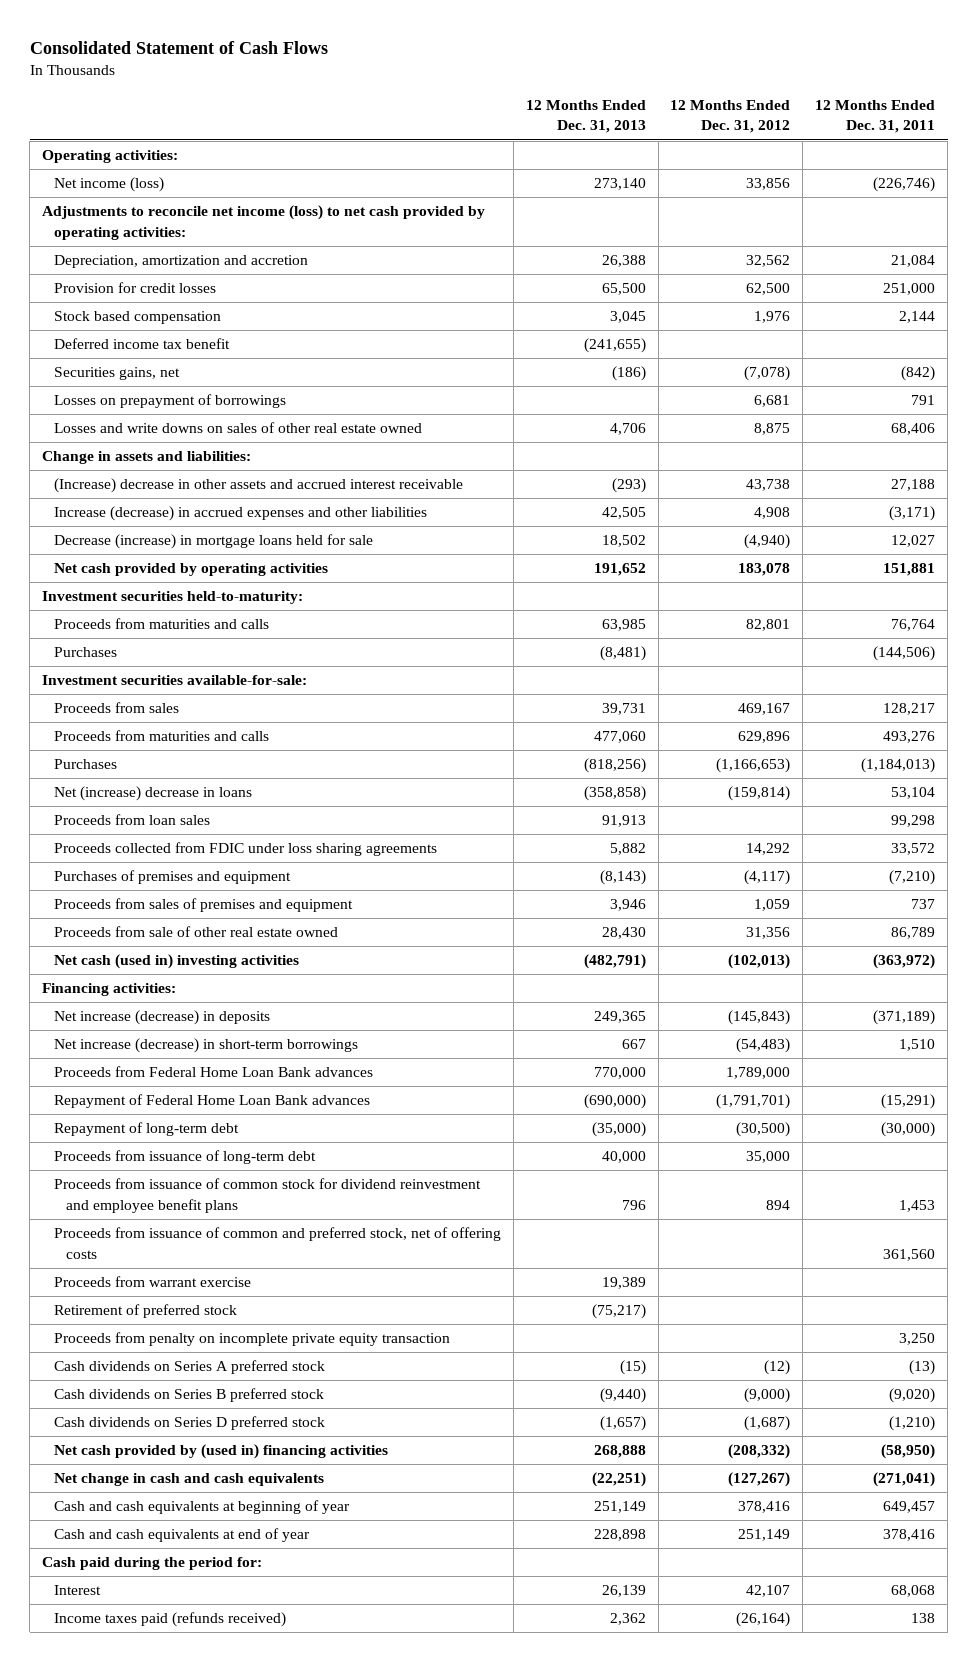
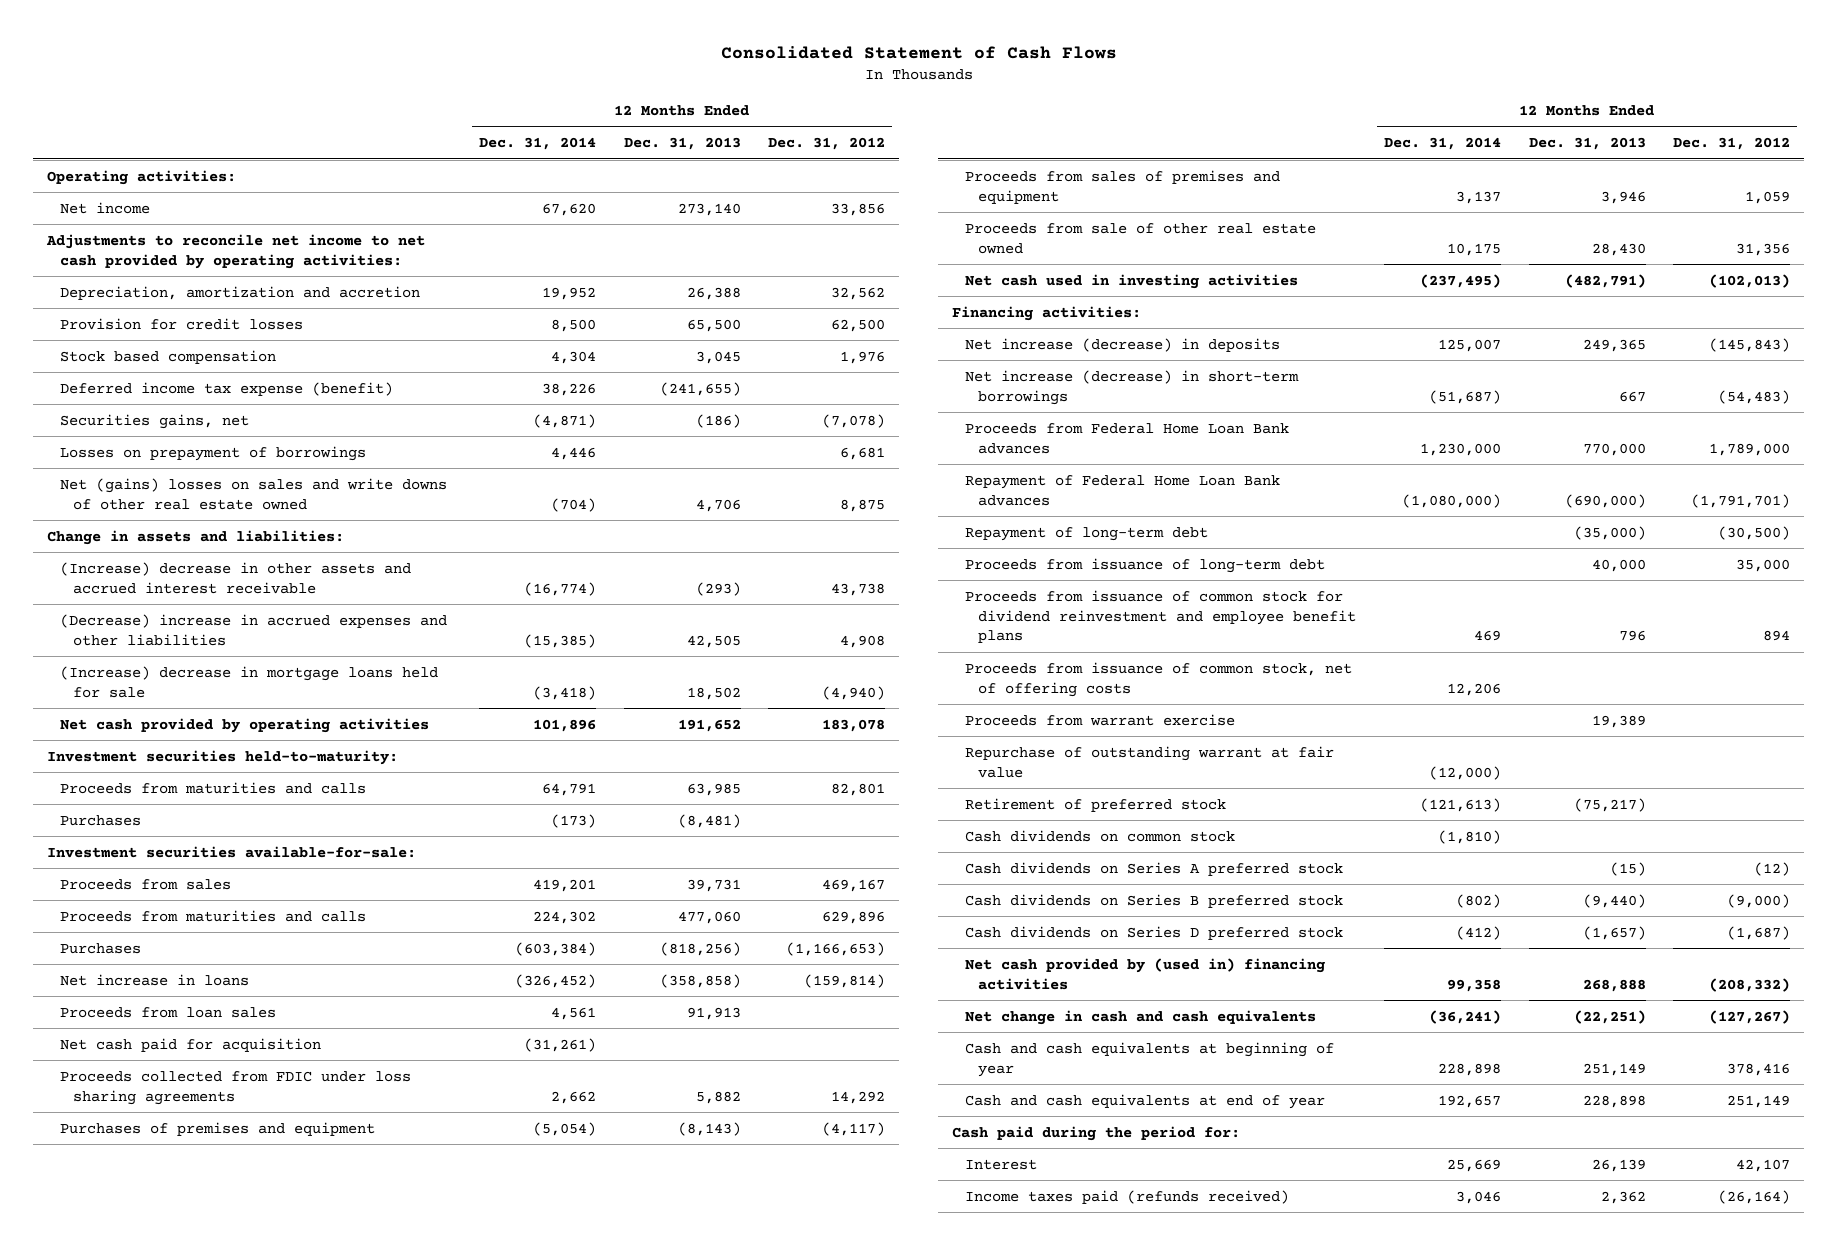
- | 12 Months Ended Dec. 31, 2013 | 12 Months Ended Dec. 31, 2012 | 12 Months Ended Dec. 31, 2011
+ | 12 Months Ended Dec. 31, 2014 | 12 Months Ended Dec. 31, 2013 | 12 Months Ended Dec. 31, 2012
- Net income (loss) | 273,140 | 33,856 | (226,746)
- Adjustments to reconcile net income (loss) to net cash provided by operating activities:
+ Net income | 67,620 | 273,140 | 33,856
+ Adjustments to reconcile net income to net cash provided by operating activities:
- Deferred income tax benefit | (241,655) | |
+ Deferred income tax expense (benefit) | 38,226 | (241,655) |
- Losses and write downs on sales of other real estate owned | 4,706 | 8,875 | 68,406
+ Net (gains) losses on sales and write downs of other real estate owned | (704) | 4,706 | 8,875
- Increase (decrease) in accrued expenses and other liabilities | 42,505 | 4,908 | (3,171)
- Decrease (increase) in mortgage loans held for sale | 18,502 | (4,940) | 12,027
+ (Decrease) increase in accrued expenses and other liabilities | (15,385) | 42,505 | 4,908
+ (Increase) decrease in mortgage loans held for sale | (3,418) | 18,502 | (4,940)
- Net (increase) decrease in loans | (358,858) | (159,814) | 53,104
+ Net increase in loans | (326,452) | (358,858) | (159,814)
+ Net cash paid for acquisition | (31,261) | |
- Net cash (used in) investing activities | (482,791) | (102,013) | (363,972)
+ Net cash used in investing activities | (237,495) | (482,791) | (102,013)
- Proceeds from issuance of common and preferred stock, net of offering costs | | | 361,560
+ Proceeds from issuance of common stock, net of offering costs | 12,206 | |
+ Repurchase of outstanding warrant at fair value | (12,000) | |
- Proceeds from penalty on incomplete private equity transaction | | | 3,250
+ Cash dividends on common stock | (1,810) | |

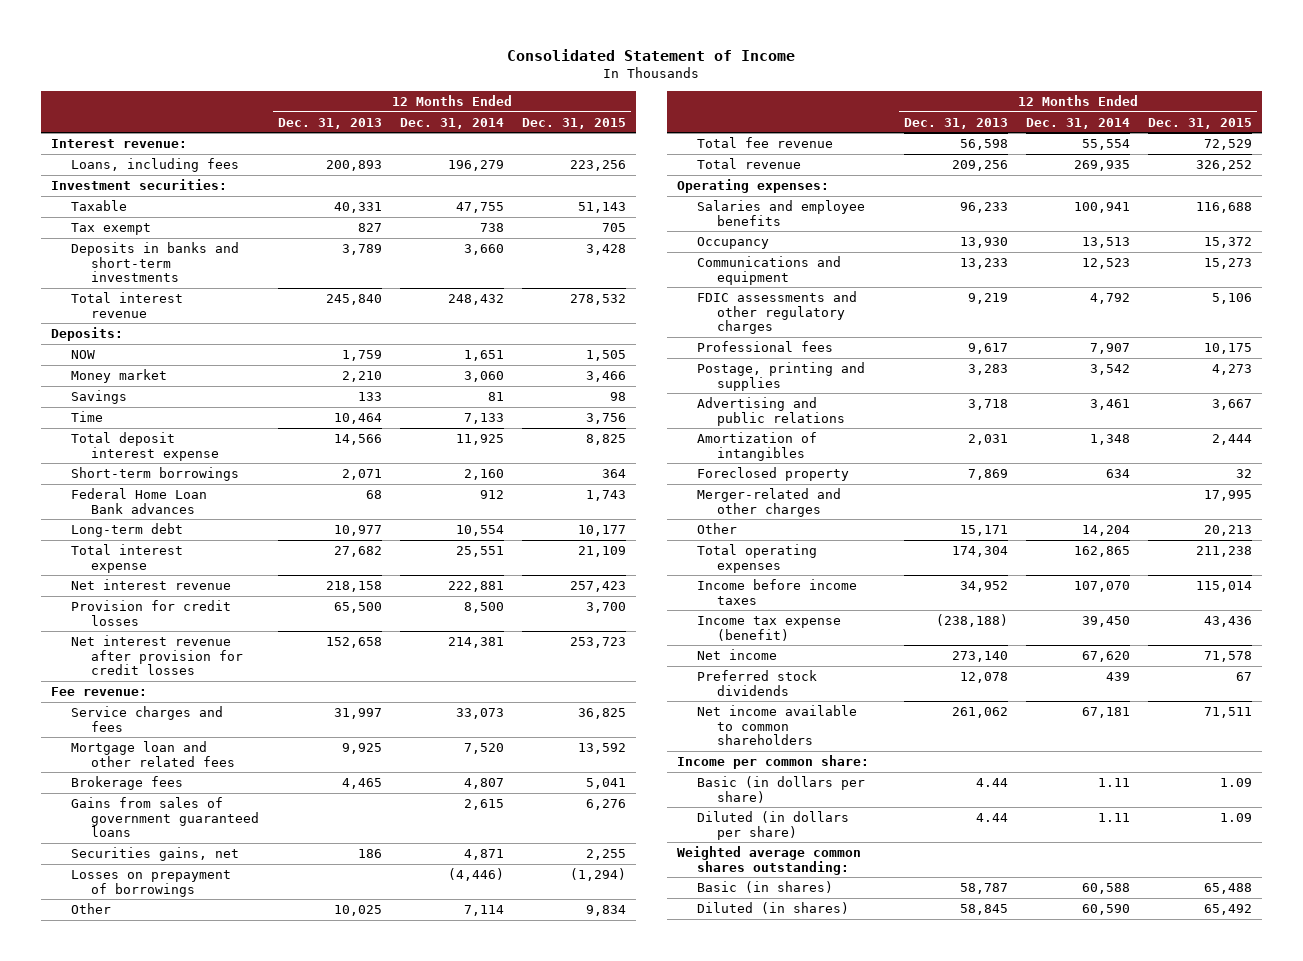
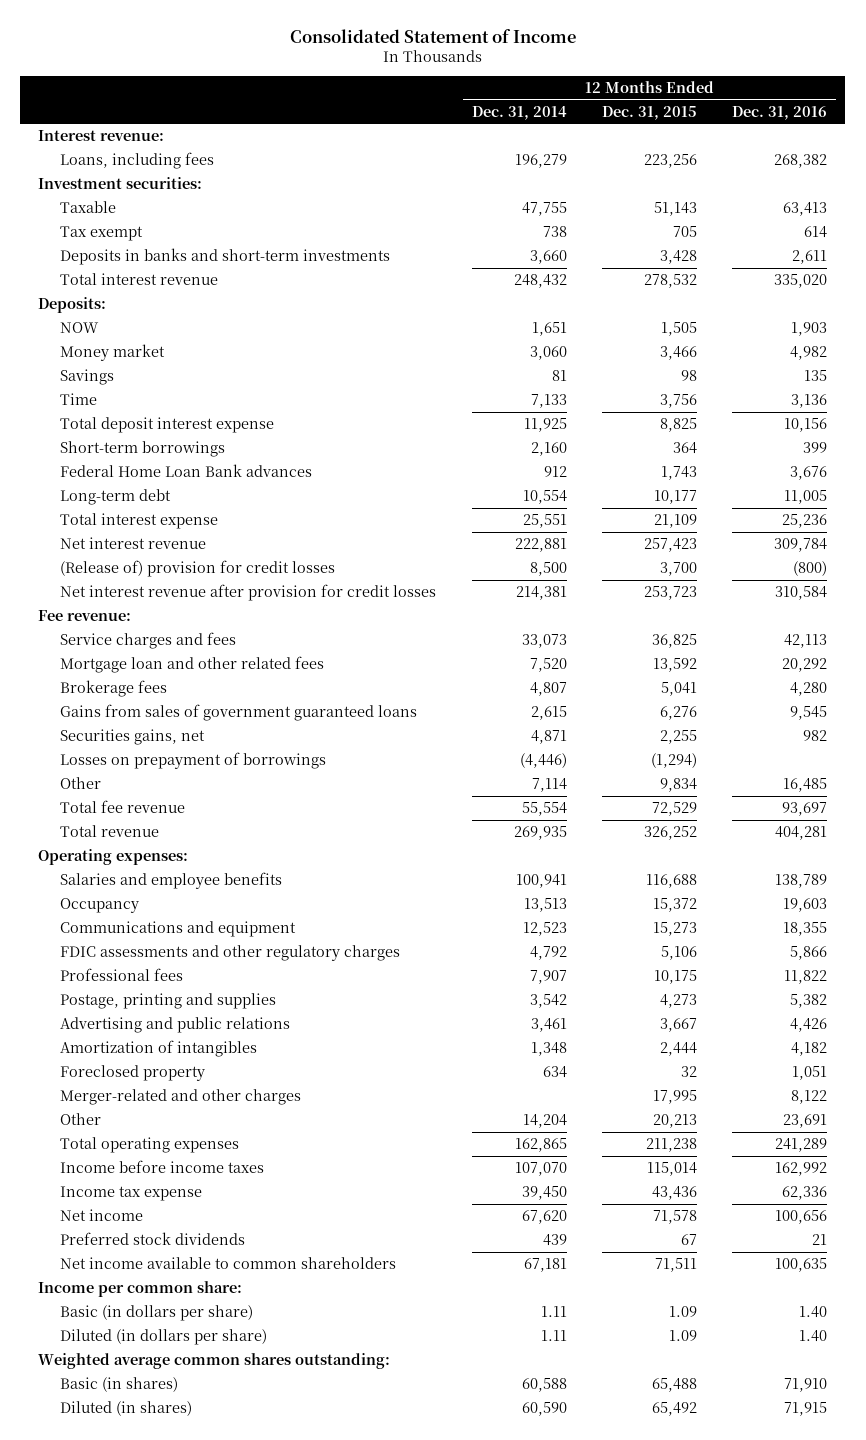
- | 12 Months Ended Dec. 31, 2013 | 12 Months Ended Dec. 31, 2014 | 12 Months Ended Dec. 31, 2015
+ | 12 Months Ended Dec. 31, 2014 | 12 Months Ended Dec. 31, 2015 | 12 Months Ended Dec. 31, 2016
- Provision for credit losses | 65,500 | 8,500 | 3,700
+ (Release of) provision for credit losses | 8,500 | 3,700 | (800)
- Income tax expense (benefit) | (238,188) | 39,450 | 43,436
+ Income tax expense | 39,450 | 43,436 | 62,336

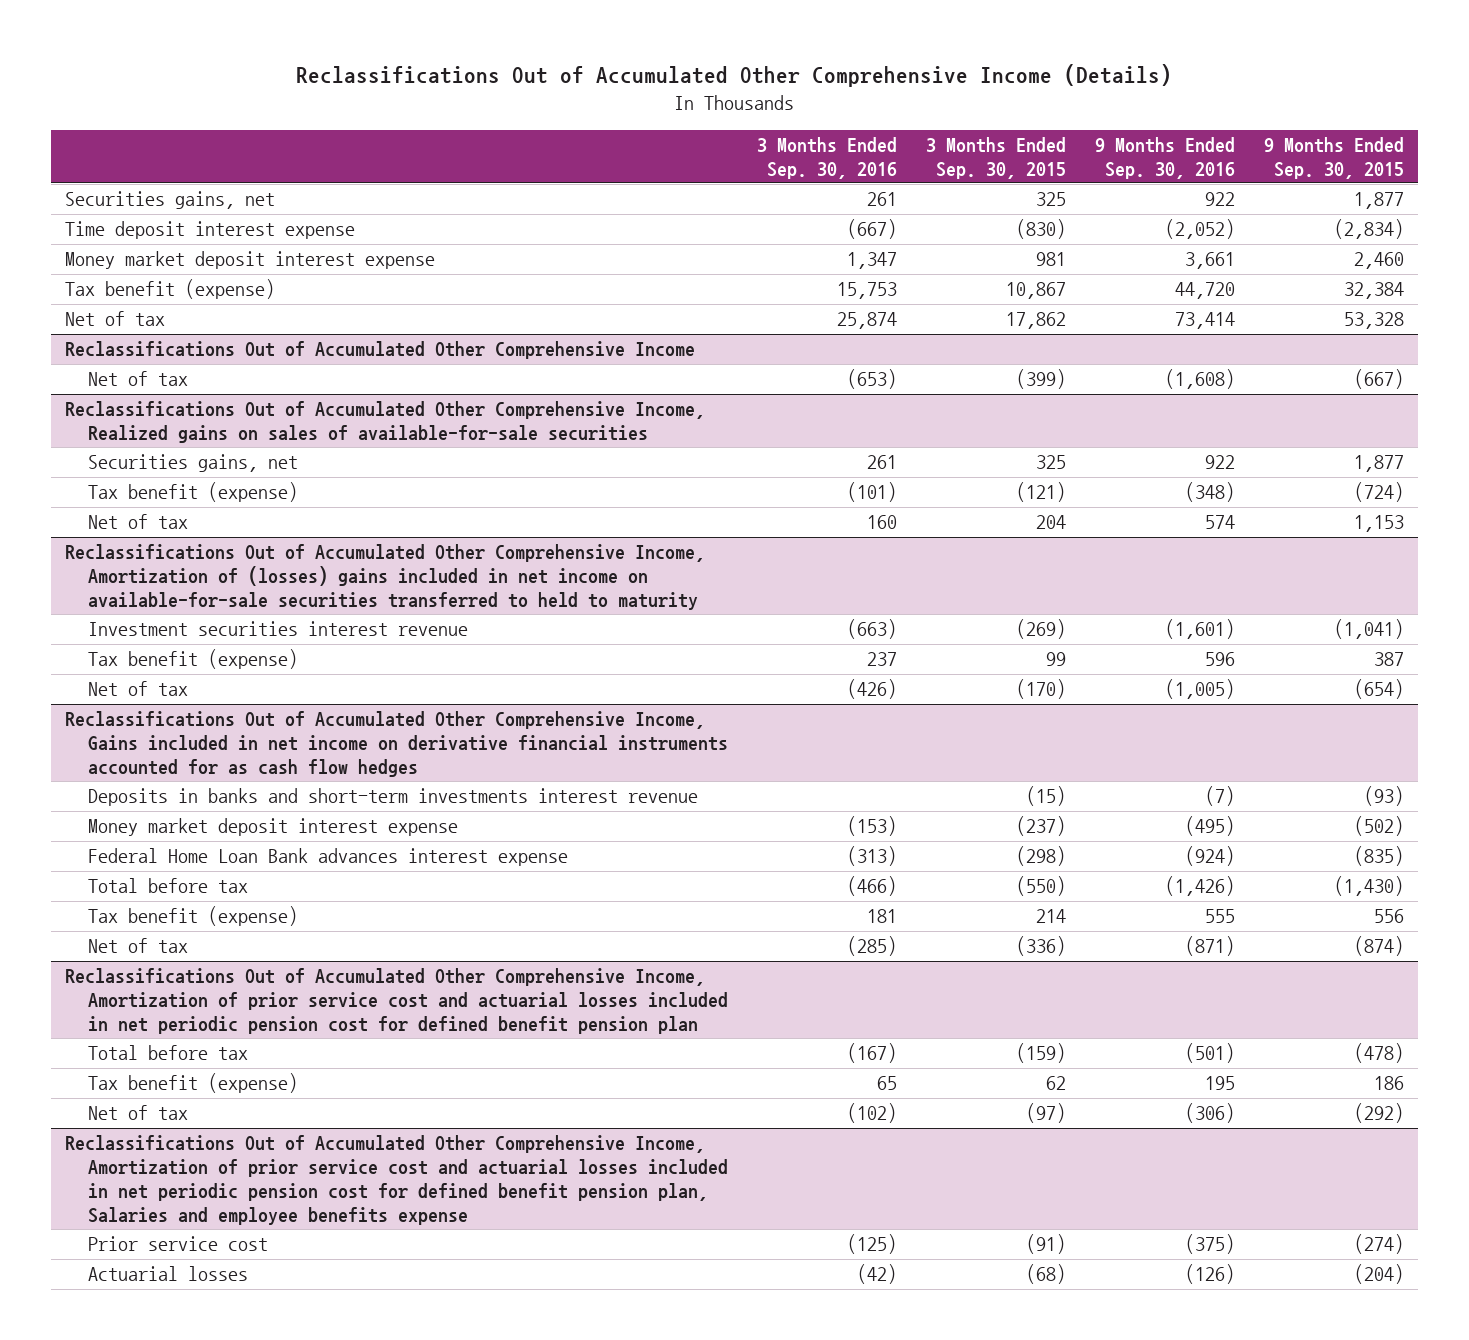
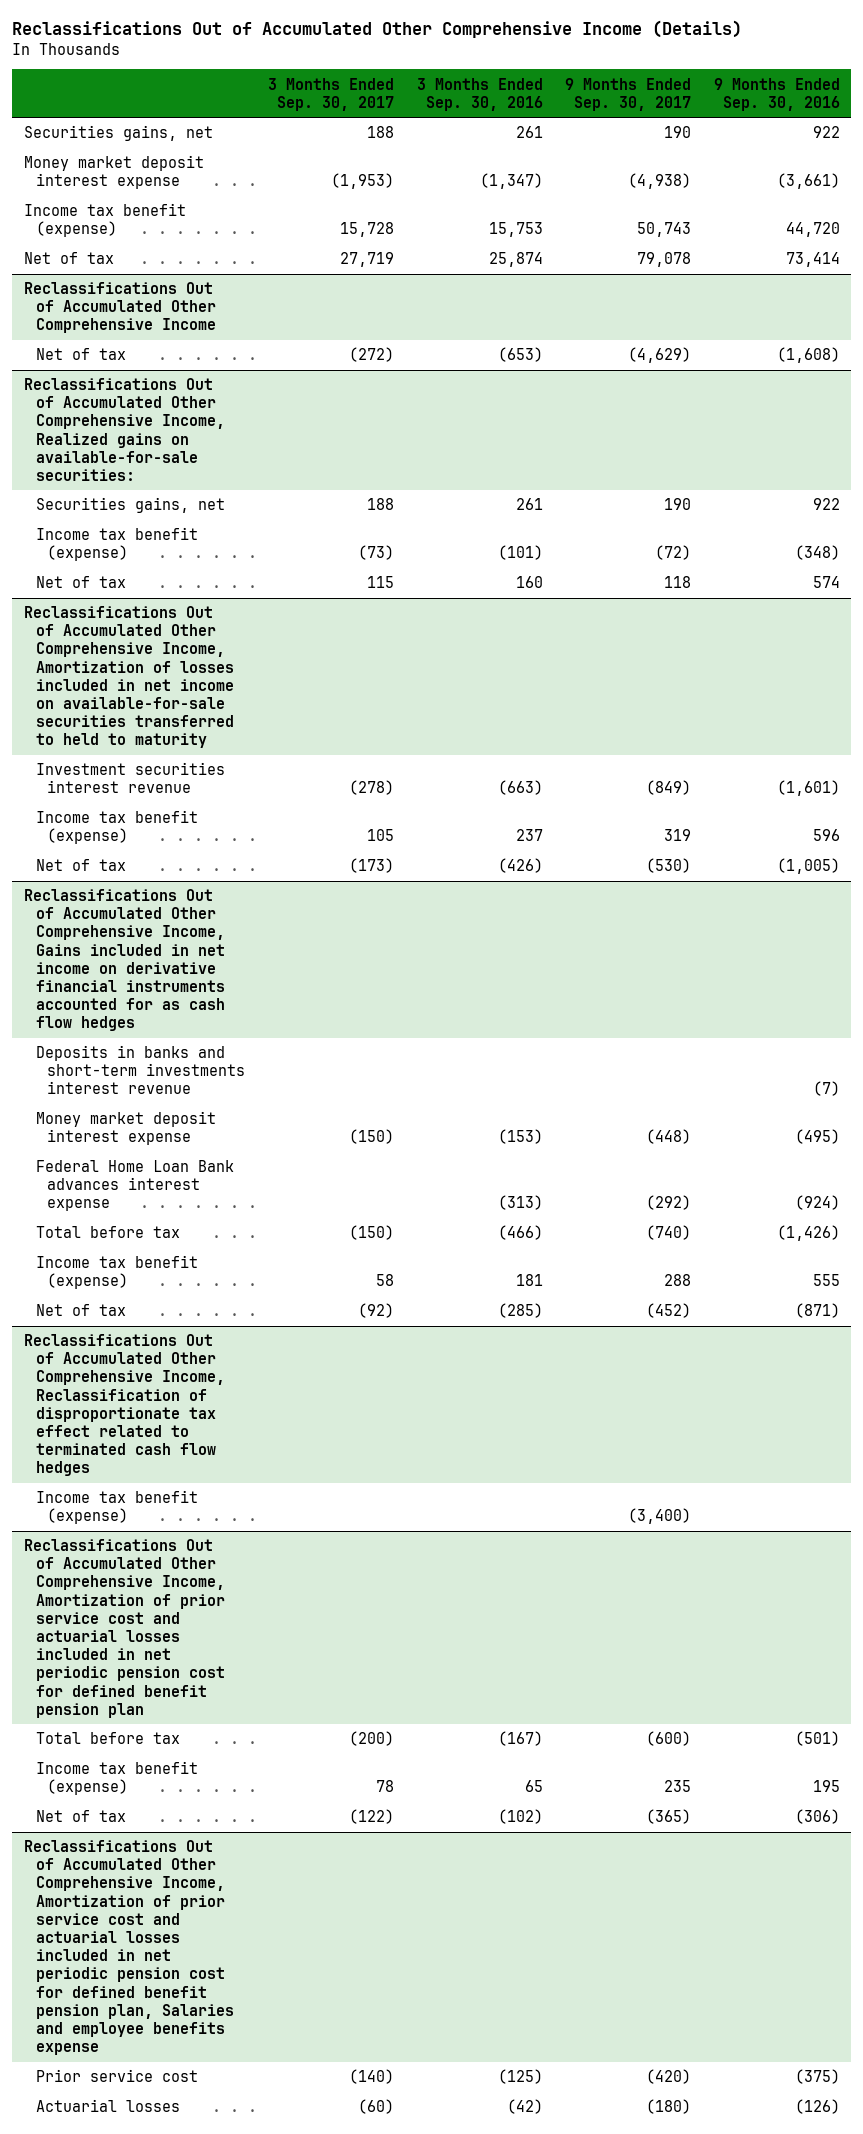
- | 3 Months Ended Sep. 30, 2016 | 3 Months Ended Sep. 30, 2015 | 9 Months Ended Sep. 30, 2016 | 9 Months Ended Sep. 30, 2015
+ | 3 Months Ended Sep. 30, 2017 | 3 Months Ended Sep. 30, 2016 | 9 Months Ended Sep. 30, 2017 | 9 Months Ended Sep. 30, 2016
- Time deposit interest expense | (667) | (830) | (2,052) | (2,834)
- Money market deposit interest expense | 1,347 | 981 | 3,661 | 2,460
- Tax benefit (expense) | 15,753 | 10,867 | 44,720 | 32,384
+ Money market deposit interest expense | (1,953) | (1,347) | (4,938) | (3,661)
+ Income tax benefit (expense) | 15,728 | 15,753 | 50,743 | 44,720
- Reclassifications Out of Accumulated Other Comprehensive Income, Realized gains on sales of available-for-sale securities
+ Reclassifications Out of Accumulated Other Comprehensive Income, Realized gains on available-for-sale securities:
- Tax benefit (expense) | (101) | (121) | (348) | (724)
+ Income tax benefit (expense) | (73) | (101) | (72) | (348)
- Reclassifications Out of Accumulated Other Comprehensive Income, Amortization of (losses) gains included in net income on available-for-sale securities transferred to held to maturity
+ Reclassifications Out of Accumulated Other Comprehensive Income, Amortization of losses included in net income on available-for-sale securities transferred to held to maturity
- Tax benefit (expense) | 237 | 99 | 596 | 387
+ Income tax benefit (expense) | 105 | 237 | 319 | 596
@ Reclassifications Out of Accumulated Other Comprehensive Income, Gains included in net income on derivative financial instruments accounted for as cash flow hedges
- Tax benefit (expense) | 181 | 214 | 555 | 556
+ Income tax benefit (expense) | 58 | 181 | 288 | 555
+ Reclassifications Out of Accumulated Other Comprehensive Income, Reclassification of disproportionate tax effect related to terminated cash flow hedges
+ Income tax benefit (expense) | | | (3,400) |
@ Reclassifications Out of Accumulated Other Comprehensive Income, Amortization of prior service cost and actuarial losses included in net periodic pension cost for defined benefit pension plan
- Tax benefit (expense) | 65 | 62 | 195 | 186
+ Income tax benefit (expense) | 78 | 65 | 235 | 195

